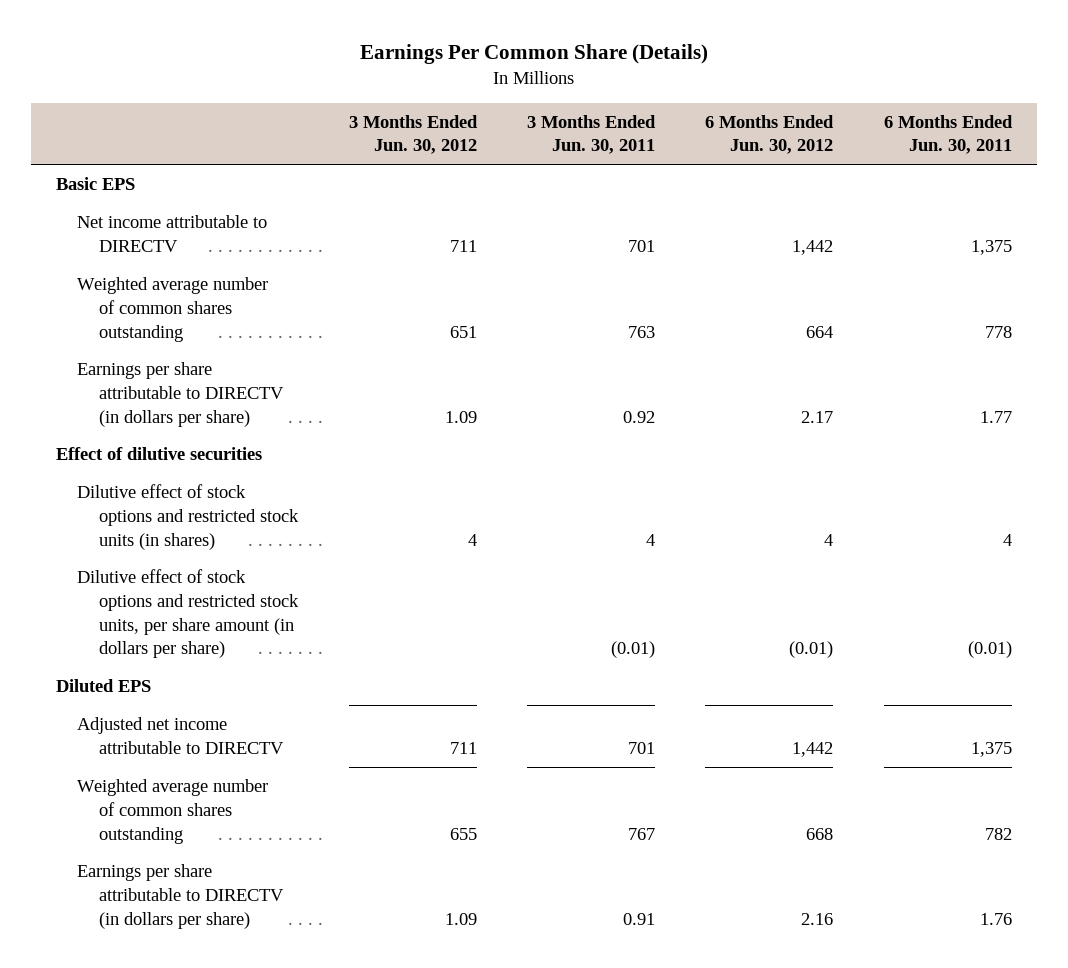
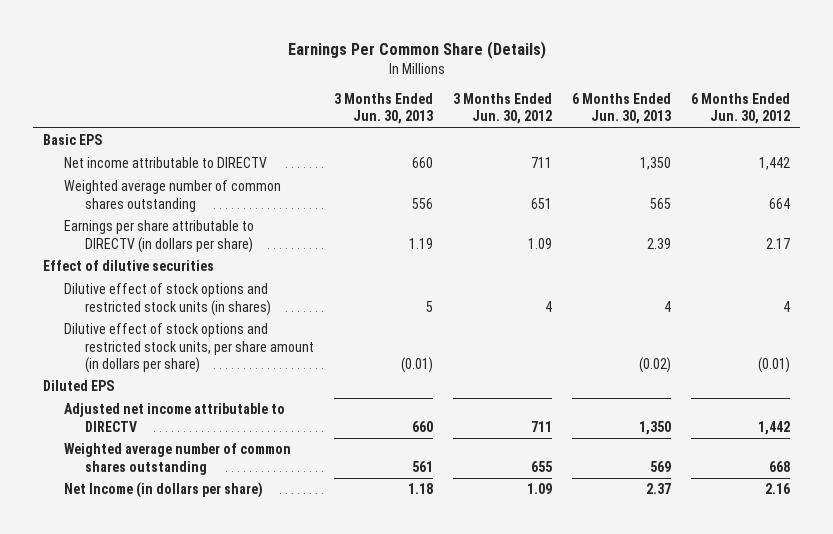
- | 3 Months Ended Jun. 30, 2012 | 3 Months Ended Jun. 30, 2011 | 6 Months Ended Jun. 30, 2012 | 6 Months Ended Jun. 30, 2011
+ | 3 Months Ended Jun. 30, 2013 | 3 Months Ended Jun. 30, 2012 | 6 Months Ended Jun. 30, 2013 | 6 Months Ended Jun. 30, 2012
- Earnings per share attributable to DIRECTV (in dollars per share) | 1.09 | 0.91 | 2.16 | 1.76
+ Net Income (in dollars per share) | 1.18 | 1.09 | 2.37 | 2.16

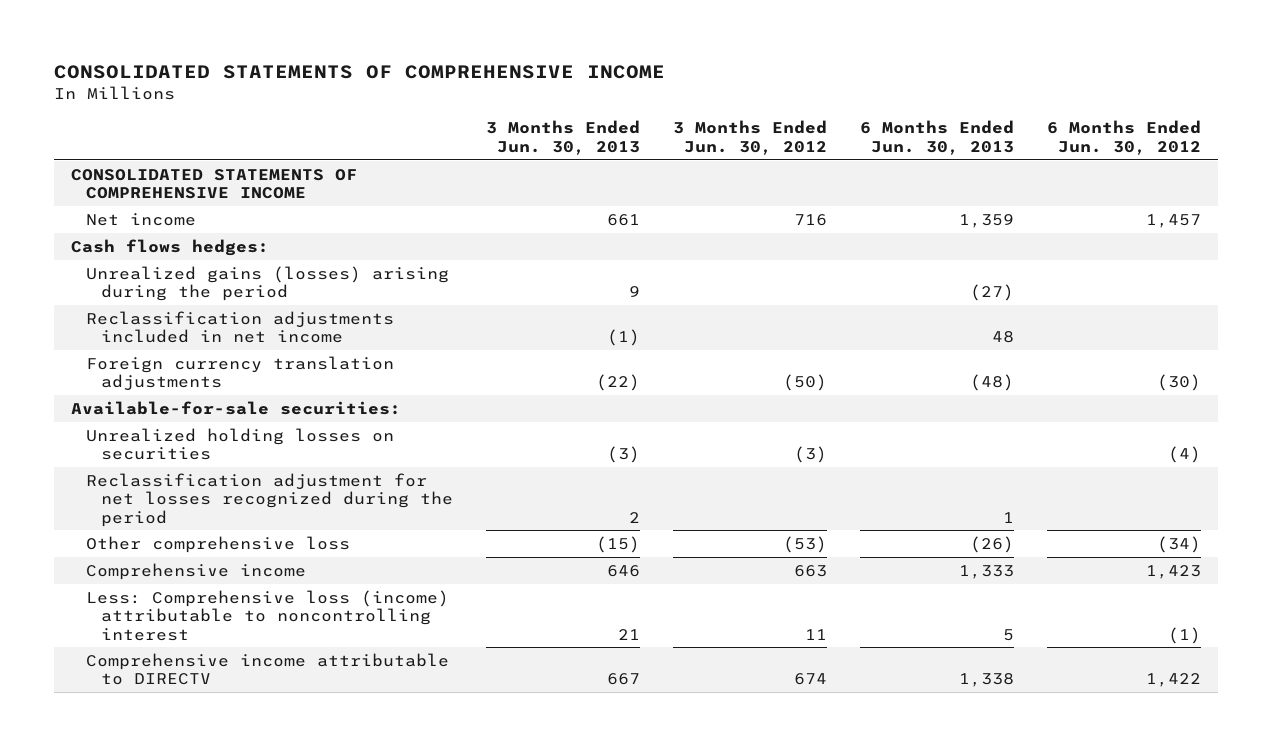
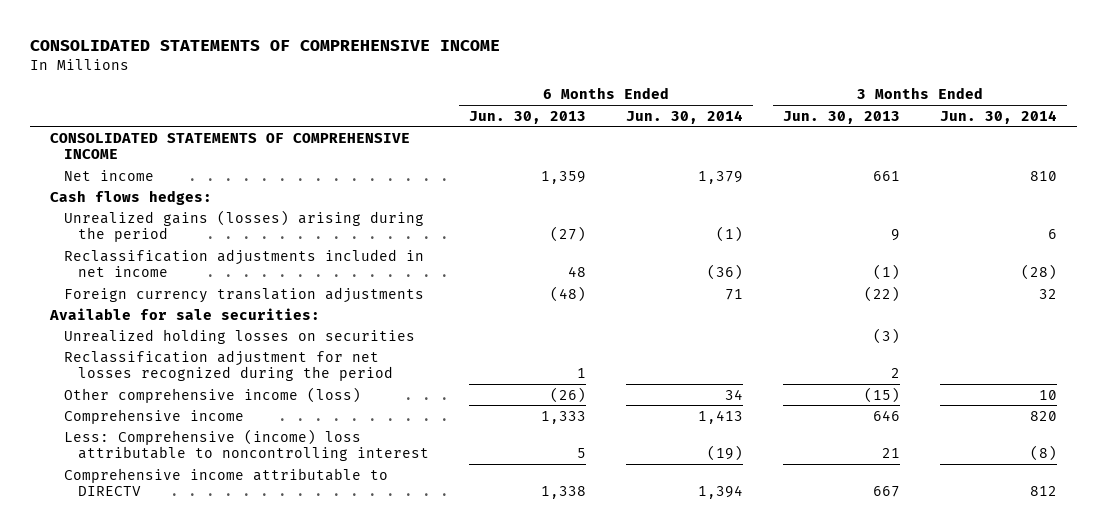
- | 3 Months Ended Jun. 30, 2013 | 3 Months Ended Jun. 30, 2012 | 6 Months Ended Jun. 30, 2013 | 6 Months Ended Jun. 30, 2012
+ | 6 Months Ended Jun. 30, 2013 | 6 Months Ended Jun. 30, 2014 | 3 Months Ended Jun. 30, 2013 | 3 Months Ended Jun. 30, 2014
- Available-for-sale securities:
+ Available for sale securities:
- Other comprehensive loss | (15) | (53) | (26) | (34)
+ Other comprehensive income (loss) | (26) | 34 | (15) | 10
- Less: Comprehensive loss (income) attributable to noncontrolling interest | 21 | 11 | 5 | (1)
+ Less: Comprehensive (income) loss attributable to noncontrolling interest | 5 | (19) | 21 | (8)

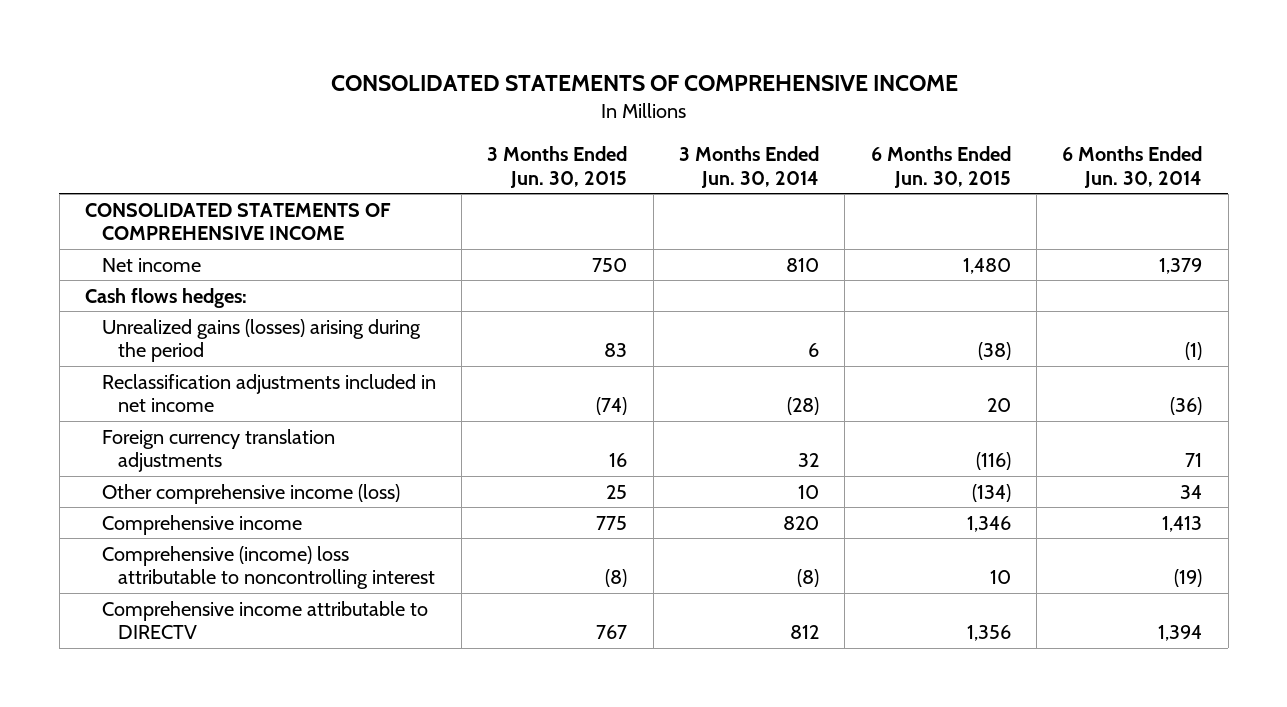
- | 6 Months Ended Jun. 30, 2013 | 6 Months Ended Jun. 30, 2014 | 3 Months Ended Jun. 30, 2013 | 3 Months Ended Jun. 30, 2014
+ | 3 Months Ended Jun. 30, 2015 | 3 Months Ended Jun. 30, 2014 | 6 Months Ended Jun. 30, 2015 | 6 Months Ended Jun. 30, 2014
- Available for sale securities:
- Unrealized holding losses on securities | | | (3) |
- Reclassification adjustment for net losses recognized during the period | 1 | | 2 |
- Less: Comprehensive (income) loss attributable to noncontrolling interest | 5 | (19) | 21 | (8)
+ Comprehensive (income) loss attributable to noncontrolling interest | (8) | (8) | 10 | (19)

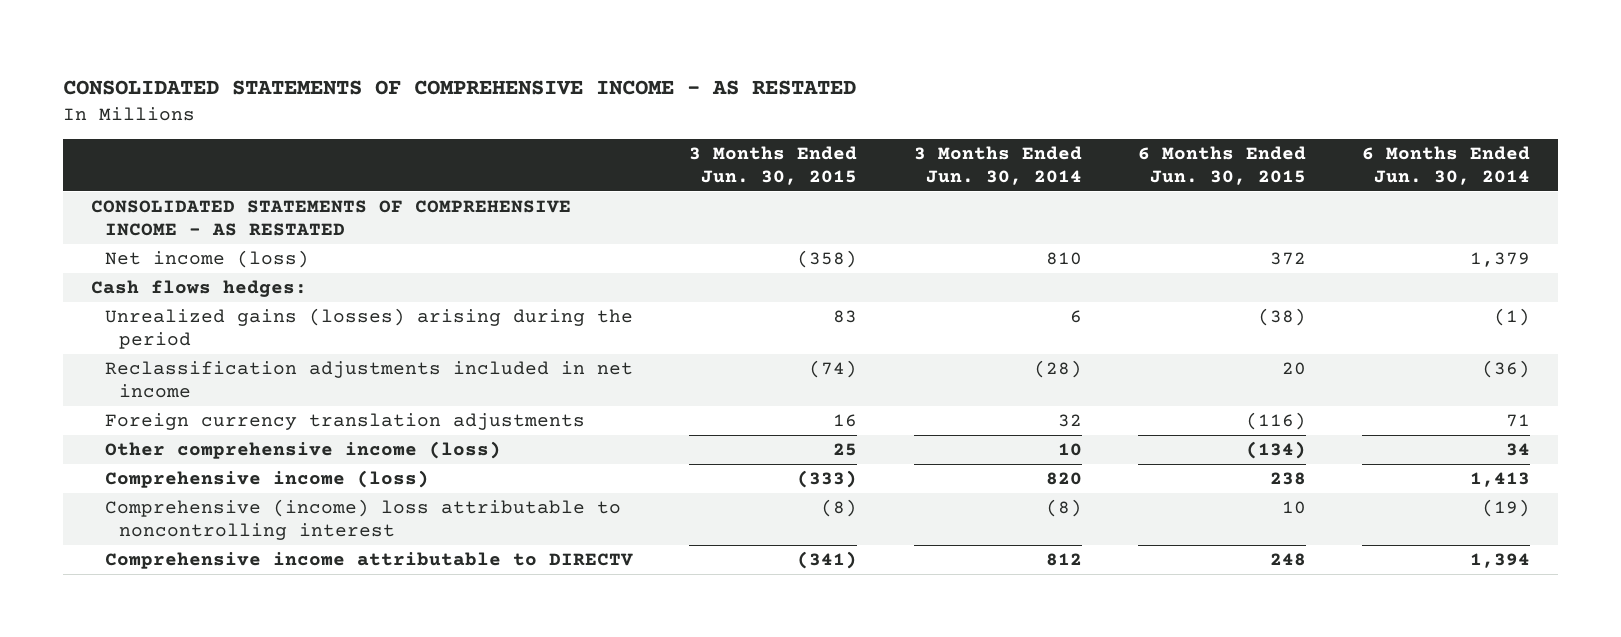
- CONSOLIDATED STATEMENTS OF COMPREHENSIVE INCOME
+ CONSOLIDATED STATEMENTS OF COMPREHENSIVE INCOME - AS RESTATED
- CONSOLIDATED STATEMENTS OF COMPREHENSIVE INCOME
- Net income | 750 | 810 | 1,480 | 1,379
+ CONSOLIDATED STATEMENTS OF COMPREHENSIVE INCOME - AS RESTATED
+ Net income (loss) | (358) | 810 | 372 | 1,379
- Comprehensive income | 775 | 820 | 1,346 | 1,413
+ Comprehensive income (loss) | (333) | 820 | 238 | 1,413
- Comprehensive income attributable to DIRECTV | 767 | 812 | 1,356 | 1,394
+ Comprehensive income attributable to DIRECTV | (341) | 812 | 248 | 1,394

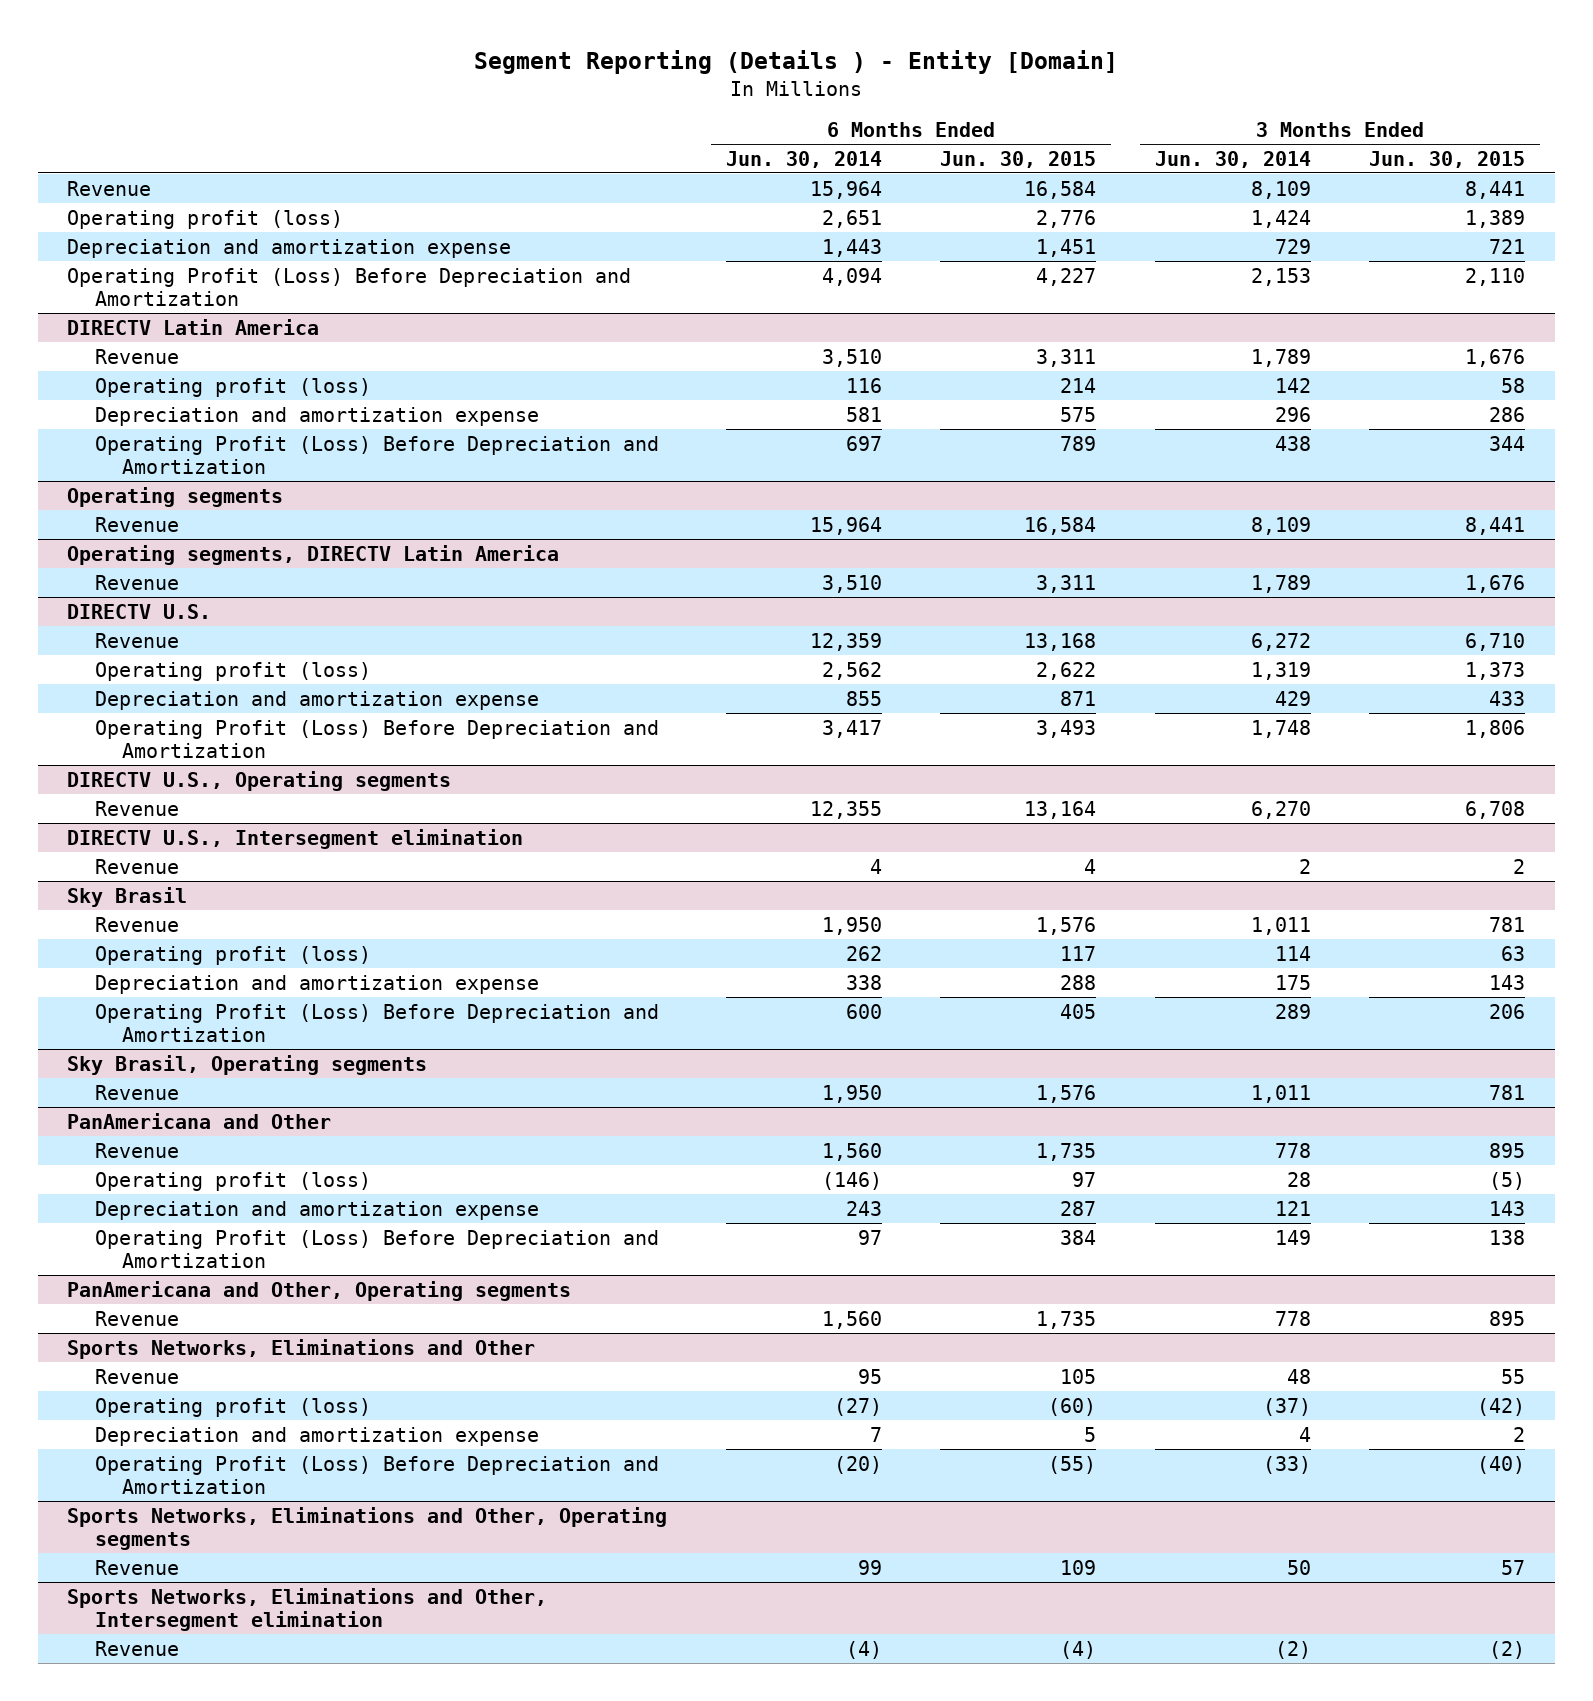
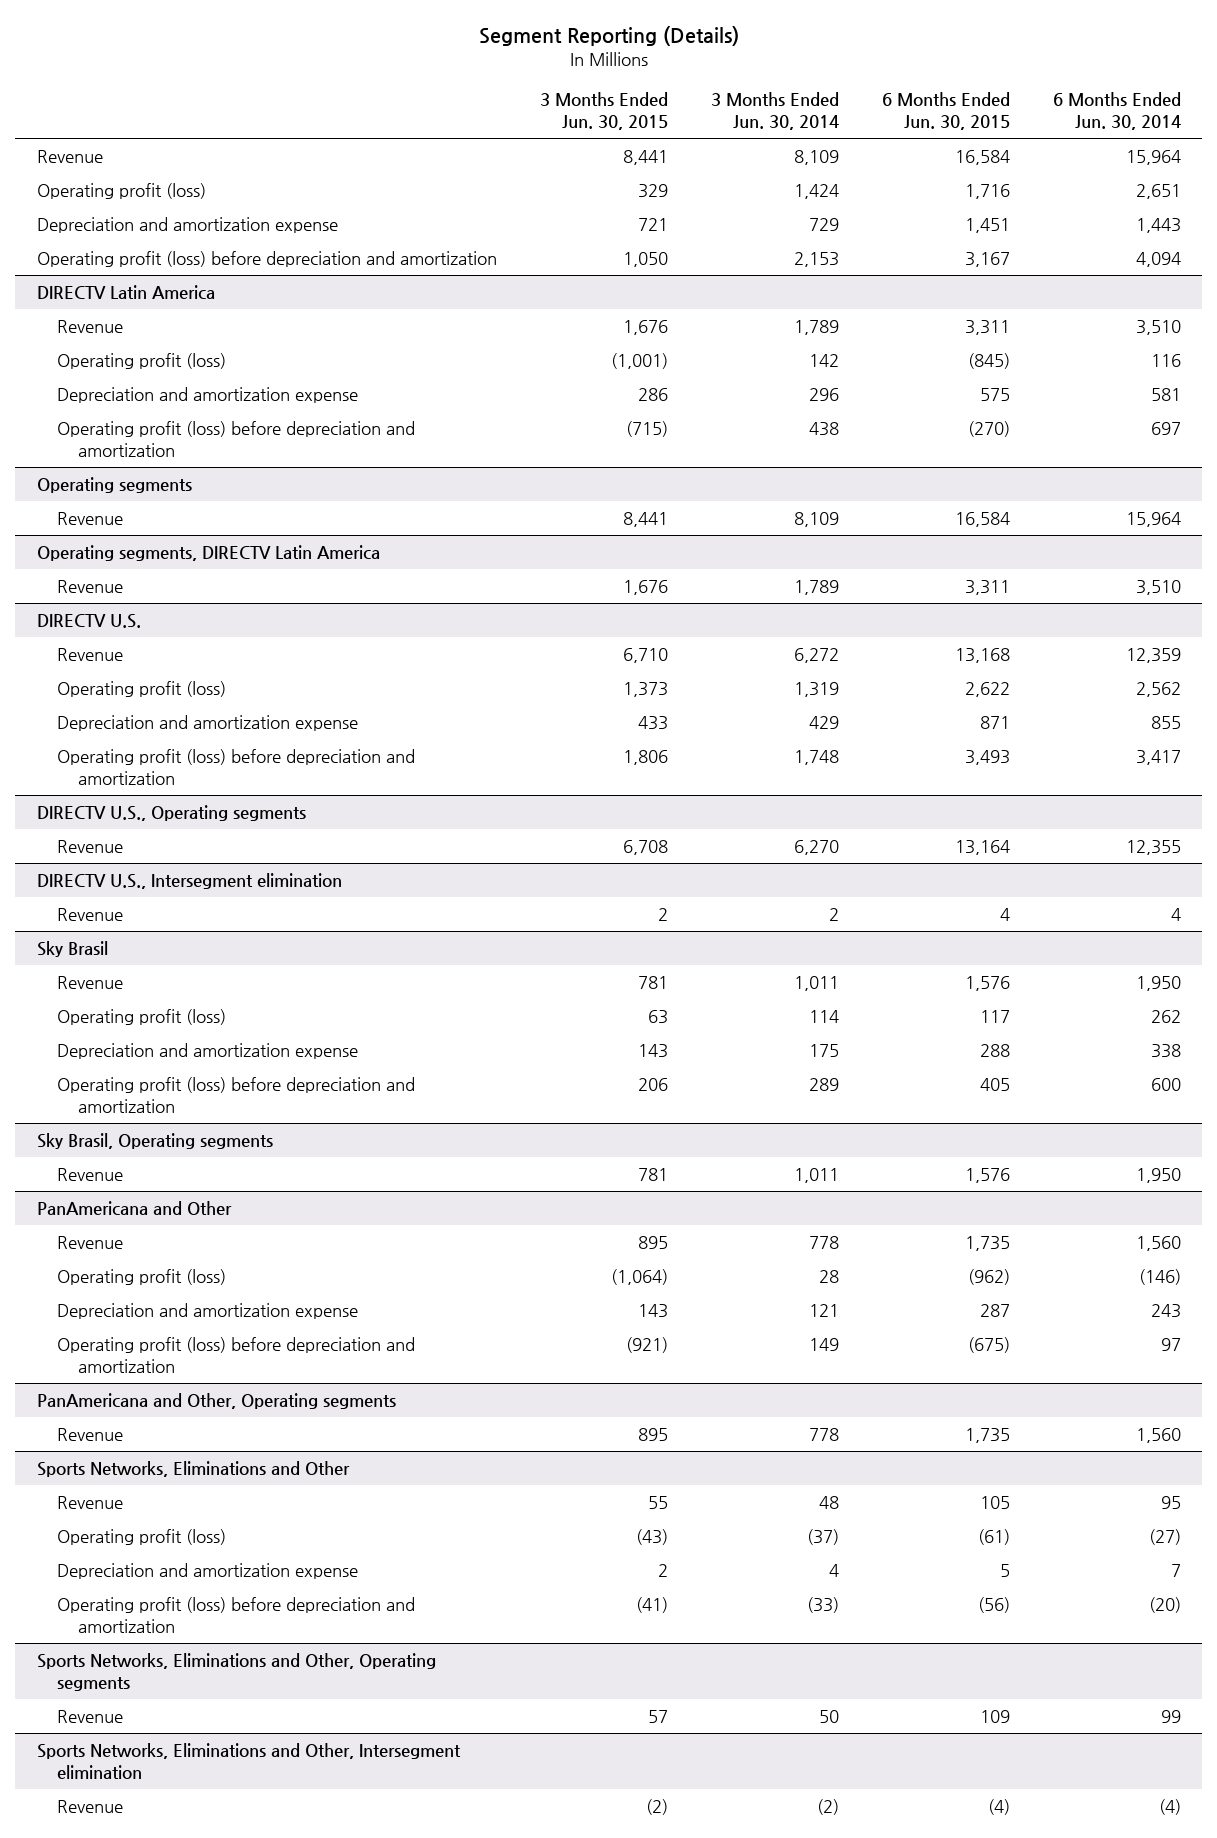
- Segment Reporting (Details ) - Entity [Domain]
+ Segment Reporting (Details)
- | 6 Months Ended Jun. 30, 2014 | 6 Months Ended Jun. 30, 2015 | 3 Months Ended Jun. 30, 2014 | 3 Months Ended Jun. 30, 2015
+ | 3 Months Ended Jun. 30, 2015 | 3 Months Ended Jun. 30, 2014 | 6 Months Ended Jun. 30, 2015 | 6 Months Ended Jun. 30, 2014
- Operating profit (loss) | 2,651 | 2,776 | 1,424 | 1,389
+ Operating profit (loss) | 329 | 1,424 | 1,716 | 2,651
- Operating Profit (Loss) Before Depreciation and Amortization | 4,094 | 4,227 | 2,153 | 2,110
+ Operating profit (loss) before depreciation and amortization | 1,050 | 2,153 | 3,167 | 4,094
@ DIRECTV Latin America
- Operating profit (loss) | 116 | 214 | 142 | 58
+ Operating profit (loss) | (1,001) | 142 | (845) | 116
- Operating Profit (Loss) Before Depreciation and Amortization | 697 | 789 | 438 | 344
+ Operating profit (loss) before depreciation and amortization | (715) | 438 | (270) | 697
@ DIRECTV U.S.
- Operating Profit (Loss) Before Depreciation and Amortization | 3,417 | 3,493 | 1,748 | 1,806
+ Operating profit (loss) before depreciation and amortization | 1,806 | 1,748 | 3,493 | 3,417
@ Sky Brasil
- Operating Profit (Loss) Before Depreciation and Amortization | 600 | 405 | 289 | 206
+ Operating profit (loss) before depreciation and amortization | 206 | 289 | 405 | 600
@ PanAmericana and Other
- Operating profit (loss) | (146) | 97 | 28 | (5)
+ Operating profit (loss) | (1,064) | 28 | (962) | (146)
- Operating Profit (Loss) Before Depreciation and Amortization | 97 | 384 | 149 | 138
+ Operating profit (loss) before depreciation and amortization | (921) | 149 | (675) | 97
@ Sports Networks, Eliminations and Other
- Operating profit (loss) | (27) | (60) | (37) | (42)
+ Operating profit (loss) | (43) | (37) | (61) | (27)
- Operating Profit (Loss) Before Depreciation and Amortization | (20) | (55) | (33) | (40)
+ Operating profit (loss) before depreciation and amortization | (41) | (33) | (56) | (20)

